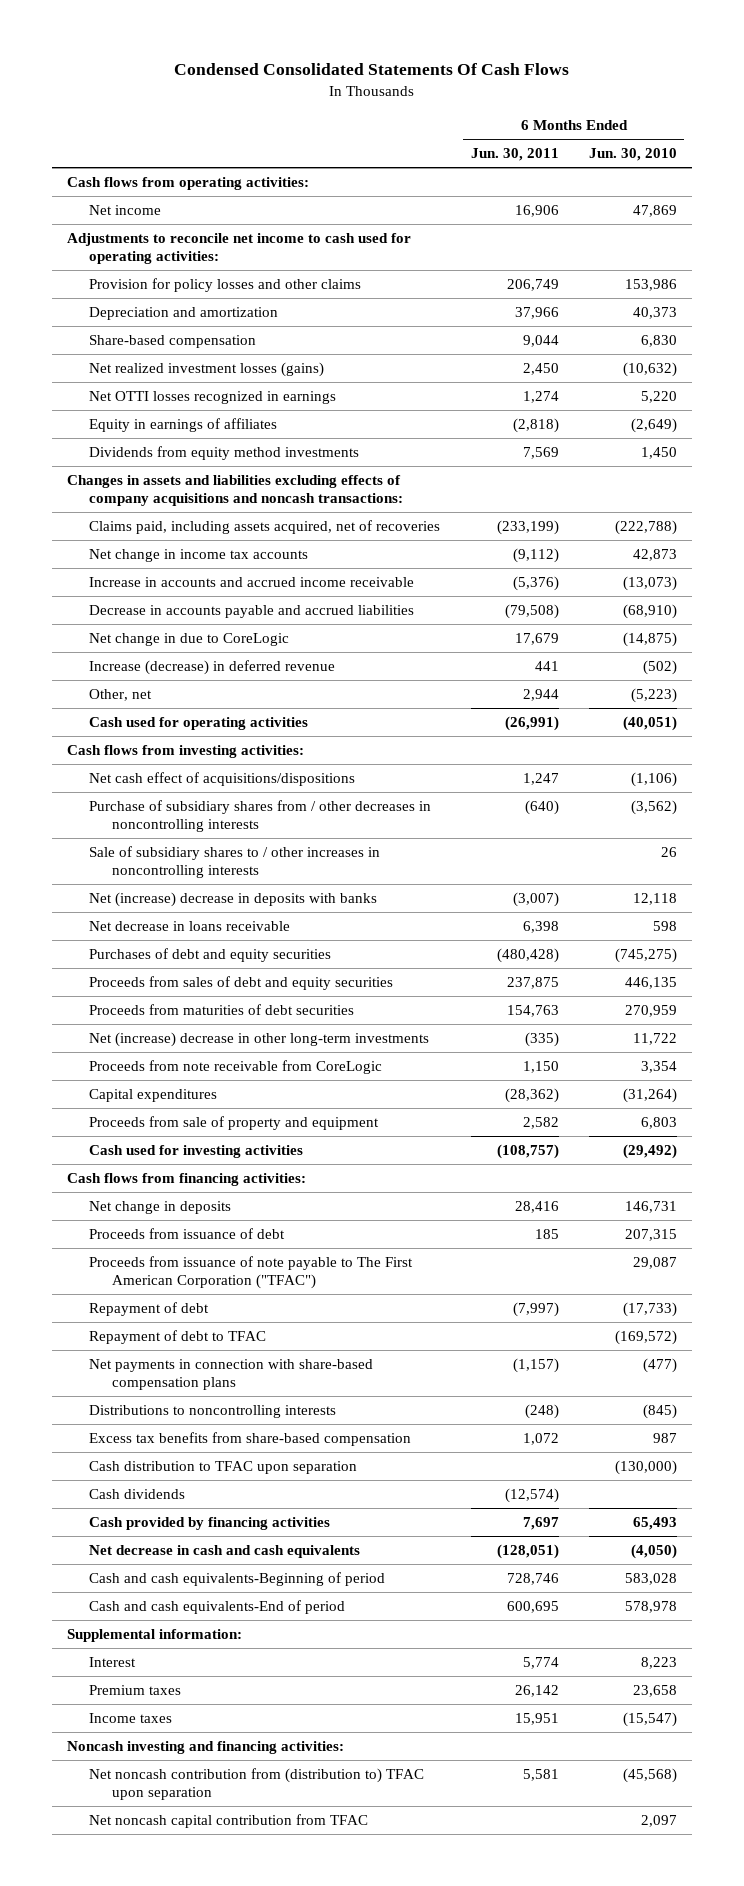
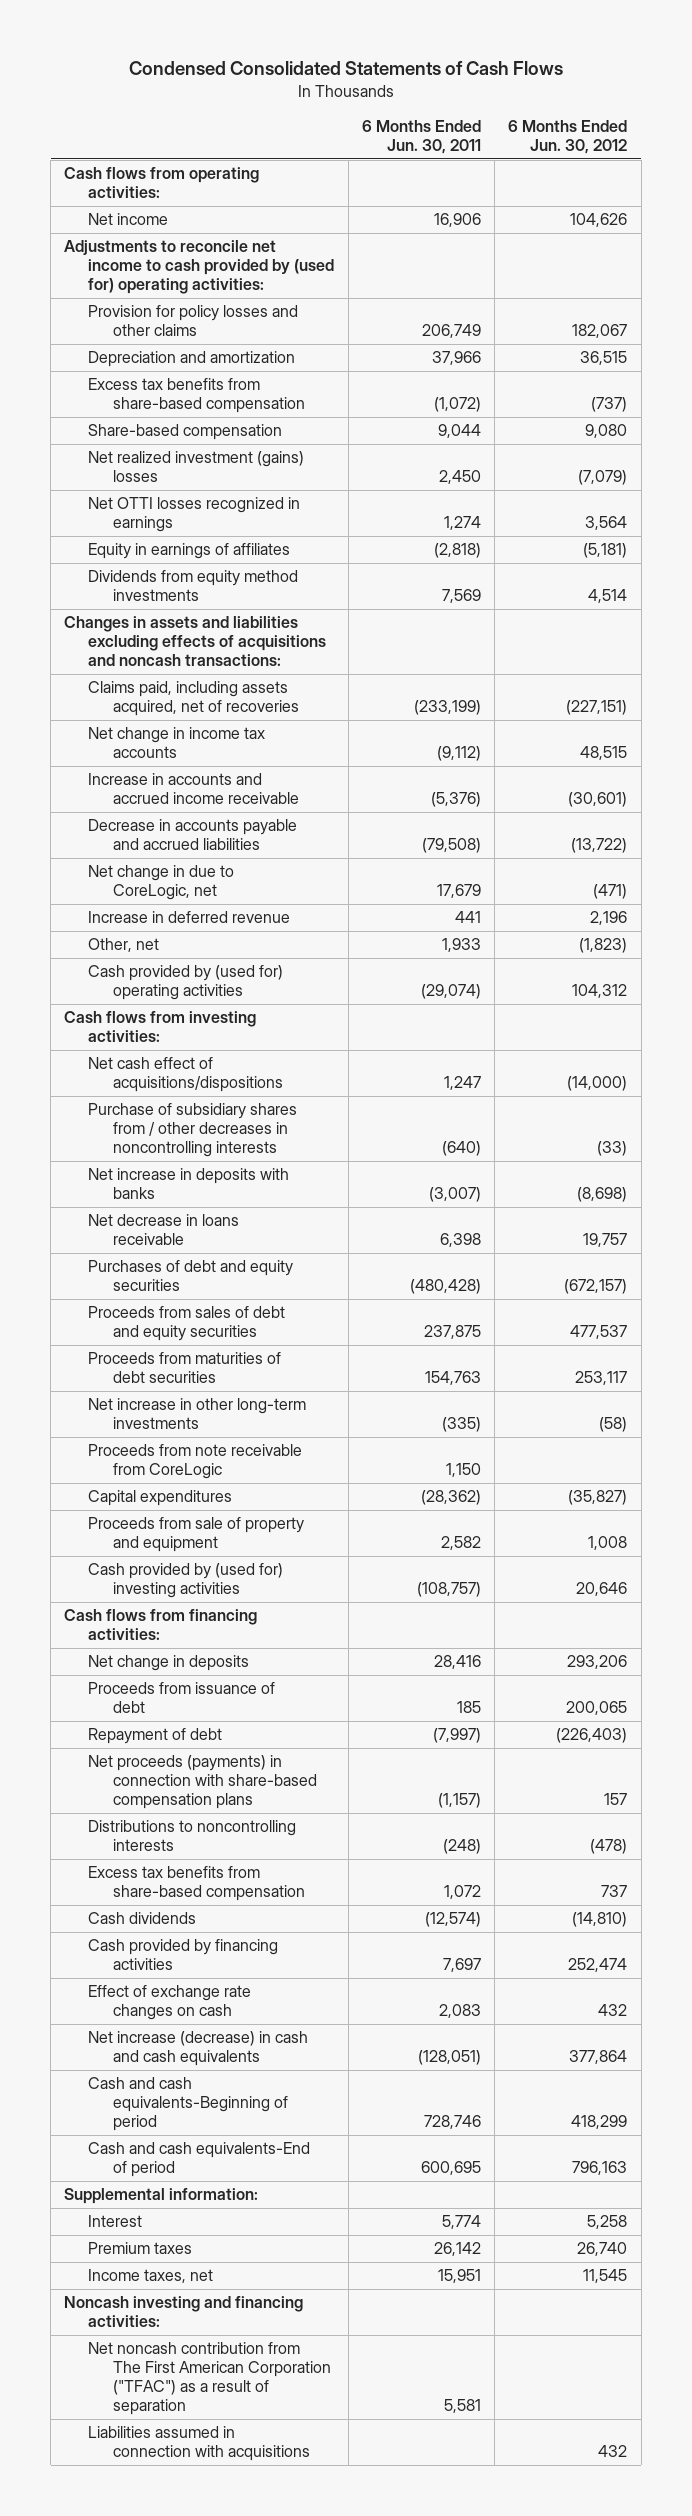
- Condensed Consolidated Statements Of Cash Flows
+ Condensed Consolidated Statements of Cash Flows
- | 6 Months Ended Jun. 30, 2011 | 6 Months Ended Jun. 30, 2010
+ | 6 Months Ended Jun. 30, 2011 | 6 Months Ended Jun. 30, 2012
- Adjustments to reconcile net income to cash used for operating activities:
+ Adjustments to reconcile net income to cash provided by (used for) operating activities:
+ Excess tax benefits from share-based compensation | (1,072) | (737)
- Net realized investment losses (gains) | 2,450 | (10,632)
+ Net realized investment (gains) losses | 2,450 | (7,079)
- Changes in assets and liabilities excluding effects of company acquisitions and noncash transactions:
+ Changes in assets and liabilities excluding effects of acquisitions and noncash transactions:
- Net change in due to CoreLogic | 17,679 | (14,875)
- Increase (decrease) in deferred revenue | 441 | (502)
- Other, net | 2,944 | (5,223)
- Cash used for operating activities | (26,991) | (40,051)
+ Net change in due to CoreLogic, net | 17,679 | (471)
+ Increase in deferred revenue | 441 | 2,196
+ Other, net | 1,933 | (1,823)
+ Cash provided by (used for) operating activities | (29,074) | 104,312
- Sale of subsidiary shares to / other increases in noncontrolling interests | | 26
- Net (increase) decrease in deposits with banks | (3,007) | 12,118
+ Net increase in deposits with banks | (3,007) | (8,698)
- Net (increase) decrease in other long-term investments | (335) | 11,722
+ Net increase in other long-term investments | (335) | (58)
- Cash used for investing activities | (108,757) | (29,492)
+ Cash provided by (used for) investing activities | (108,757) | 20,646
- Proceeds from issuance of note payable to The First American Corporation ("TFAC") | | 29,087
- Repayment of debt to TFAC | | (169,572)
- Net payments in connection with share-based compensation plans | (1,157) | (477)
+ Net proceeds (payments) in connection with share-based compensation plans | (1,157) | 157
- Cash distribution to TFAC upon separation | | (130,000)
- Net decrease in cash and cash equivalents | (128,051) | (4,050)
+ Effect of exchange rate changes on cash | 2,083 | 432
+ Net increase (decrease) in cash and cash equivalents | (128,051) | 377,864
- Income taxes | 15,951 | (15,547)
+ Income taxes, net | 15,951 | 11,545
- Net noncash contribution from (distribution to) TFAC upon separation | 5,581 | (45,568)
- Net noncash capital contribution from TFAC | | 2,097
+ Net noncash contribution from The First American Corporation ("TFAC") as a result of separation | 5,581 |
+ Liabilities assumed in connection with acquisitions | | 432

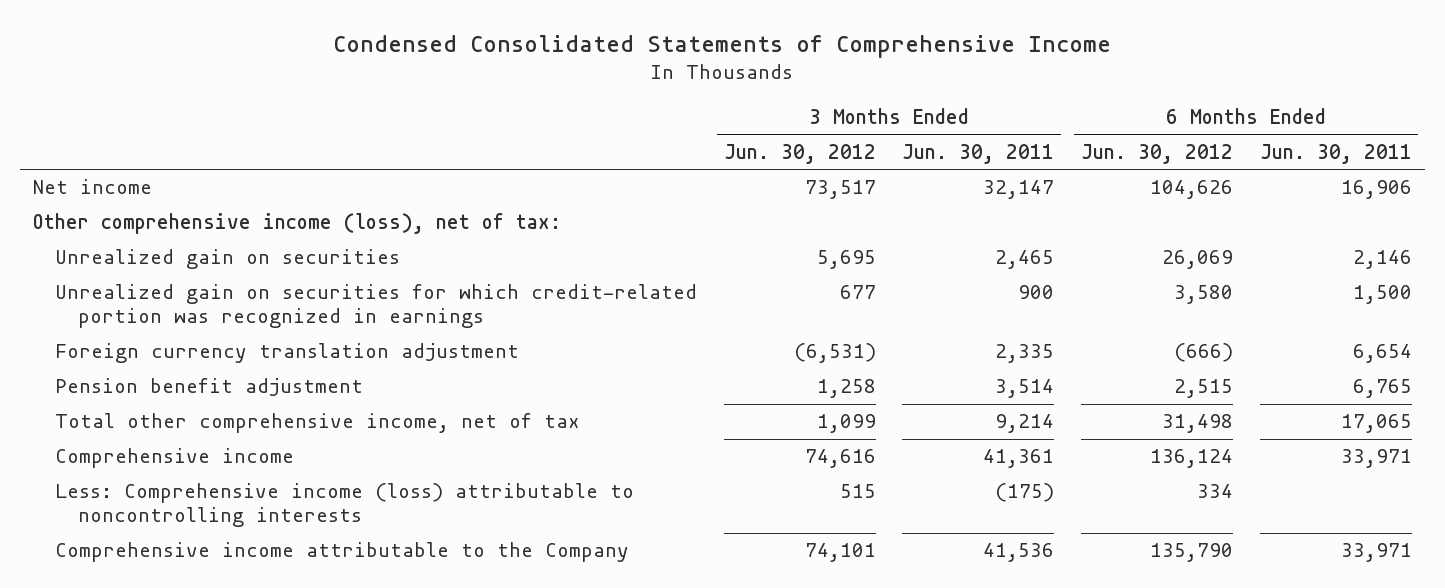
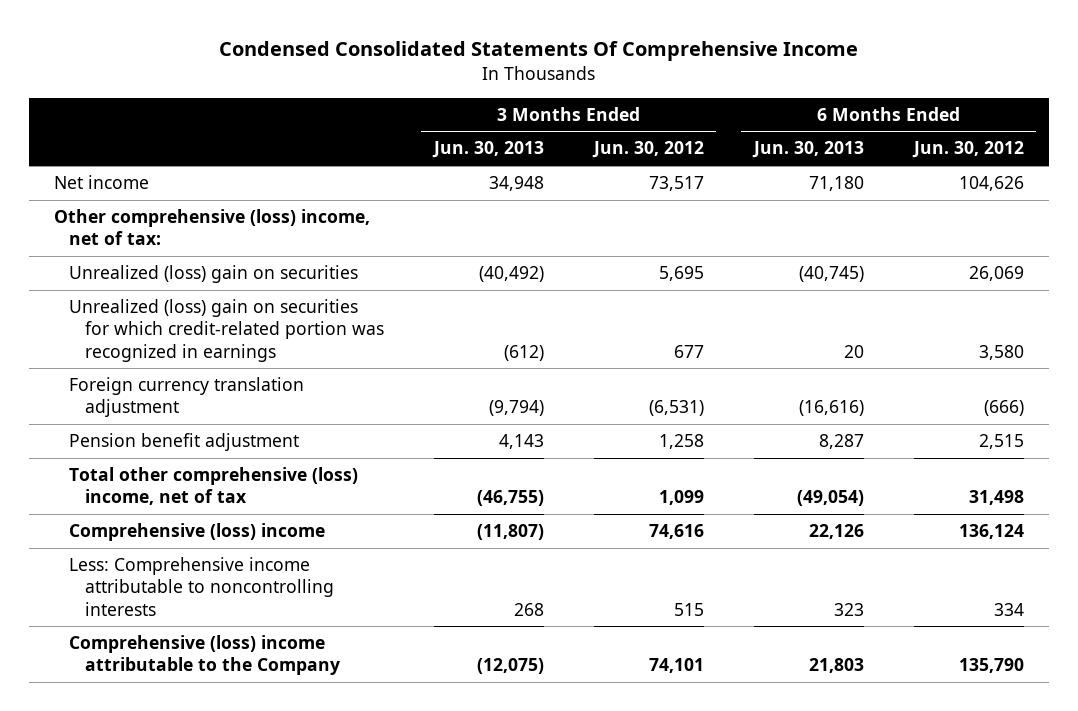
- Condensed Consolidated Statements of Comprehensive Income
+ Condensed Consolidated Statements Of Comprehensive Income
- | 3 Months Ended Jun. 30, 2012 | 3 Months Ended Jun. 30, 2011 | 6 Months Ended Jun. 30, 2012 | 6 Months Ended Jun. 30, 2011
+ | 3 Months Ended Jun. 30, 2013 | 3 Months Ended Jun. 30, 2012 | 6 Months Ended Jun. 30, 2013 | 6 Months Ended Jun. 30, 2012
- Other comprehensive income (loss), net of tax:
- Unrealized gain on securities | 5,695 | 2,465 | 26,069 | 2,146
- Unrealized gain on securities for which credit-related portion was recognized in earnings | 677 | 900 | 3,580 | 1,500
+ Other comprehensive (loss) income, net of tax:
+ Unrealized (loss) gain on securities | (40,492) | 5,695 | (40,745) | 26,069
+ Unrealized (loss) gain on securities for which credit-related portion was recognized in earnings | (612) | 677 | 20 | 3,580
- Total other comprehensive income, net of tax | 1,099 | 9,214 | 31,498 | 17,065
- Comprehensive income | 74,616 | 41,361 | 136,124 | 33,971
- Less: Comprehensive income (loss) attributable to noncontrolling interests | 515 | (175) | 334 |
- Comprehensive income attributable to the Company | 74,101 | 41,536 | 135,790 | 33,971
+ Total other comprehensive (loss) income, net of tax | (46,755) | 1,099 | (49,054) | 31,498
+ Comprehensive (loss) income | (11,807) | 74,616 | 22,126 | 136,124
+ Less: Comprehensive income attributable to noncontrolling interests | 268 | 515 | 323 | 334
+ Comprehensive (loss) income attributable to the Company | (12,075) | 74,101 | 21,803 | 135,790

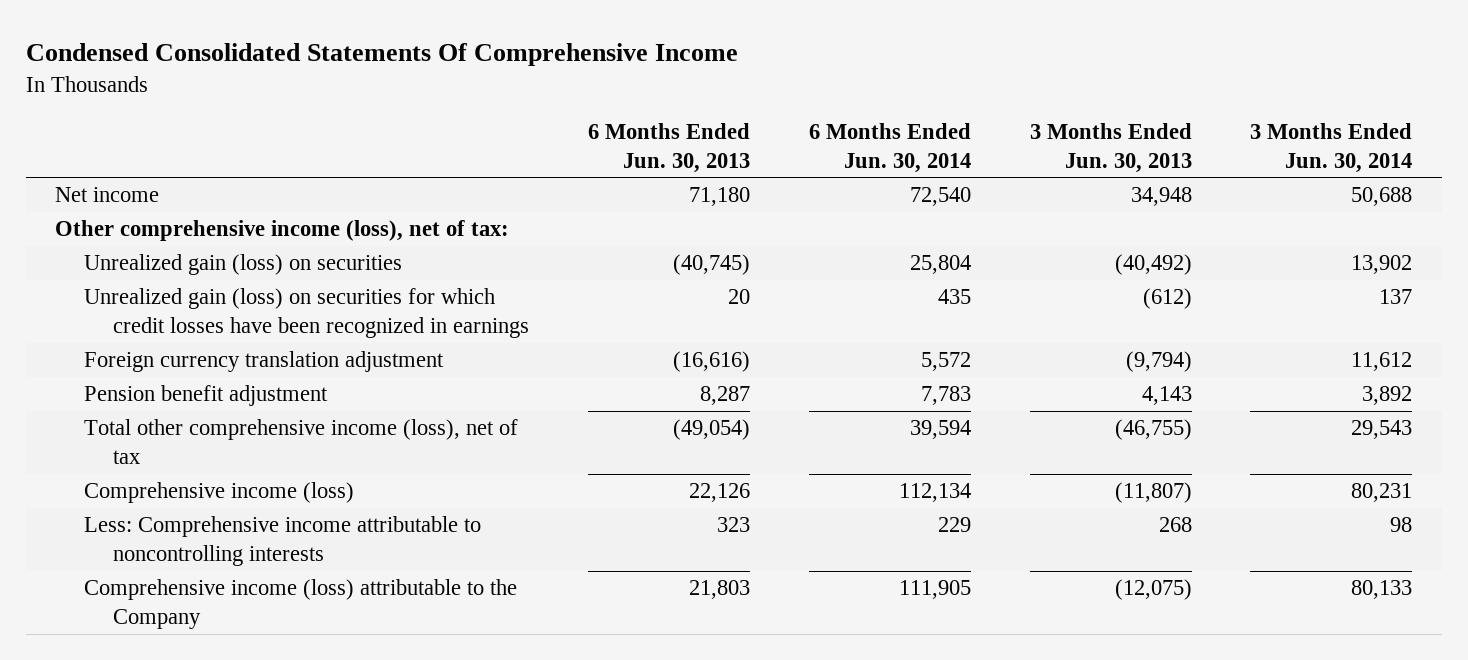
- | 3 Months Ended Jun. 30, 2013 | 3 Months Ended Jun. 30, 2012 | 6 Months Ended Jun. 30, 2013 | 6 Months Ended Jun. 30, 2012
+ | 6 Months Ended Jun. 30, 2013 | 6 Months Ended Jun. 30, 2014 | 3 Months Ended Jun. 30, 2013 | 3 Months Ended Jun. 30, 2014
- Other comprehensive (loss) income, net of tax:
- Unrealized (loss) gain on securities | (40,492) | 5,695 | (40,745) | 26,069
- Unrealized (loss) gain on securities for which credit-related portion was recognized in earnings | (612) | 677 | 20 | 3,580
+ Other comprehensive income (loss), net of tax:
+ Unrealized gain (loss) on securities | (40,745) | 25,804 | (40,492) | 13,902
+ Unrealized gain (loss) on securities for which credit losses have been recognized in earnings | 20 | 435 | (612) | 137
- Total other comprehensive (loss) income, net of tax | (46,755) | 1,099 | (49,054) | 31,498
- Comprehensive (loss) income | (11,807) | 74,616 | 22,126 | 136,124
+ Total other comprehensive income (loss), net of tax | (49,054) | 39,594 | (46,755) | 29,543
+ Comprehensive income (loss) | 22,126 | 112,134 | (11,807) | 80,231
- Comprehensive (loss) income attributable to the Company | (12,075) | 74,101 | 21,803 | 135,790
+ Comprehensive income (loss) attributable to the Company | 21,803 | 111,905 | (12,075) | 80,133

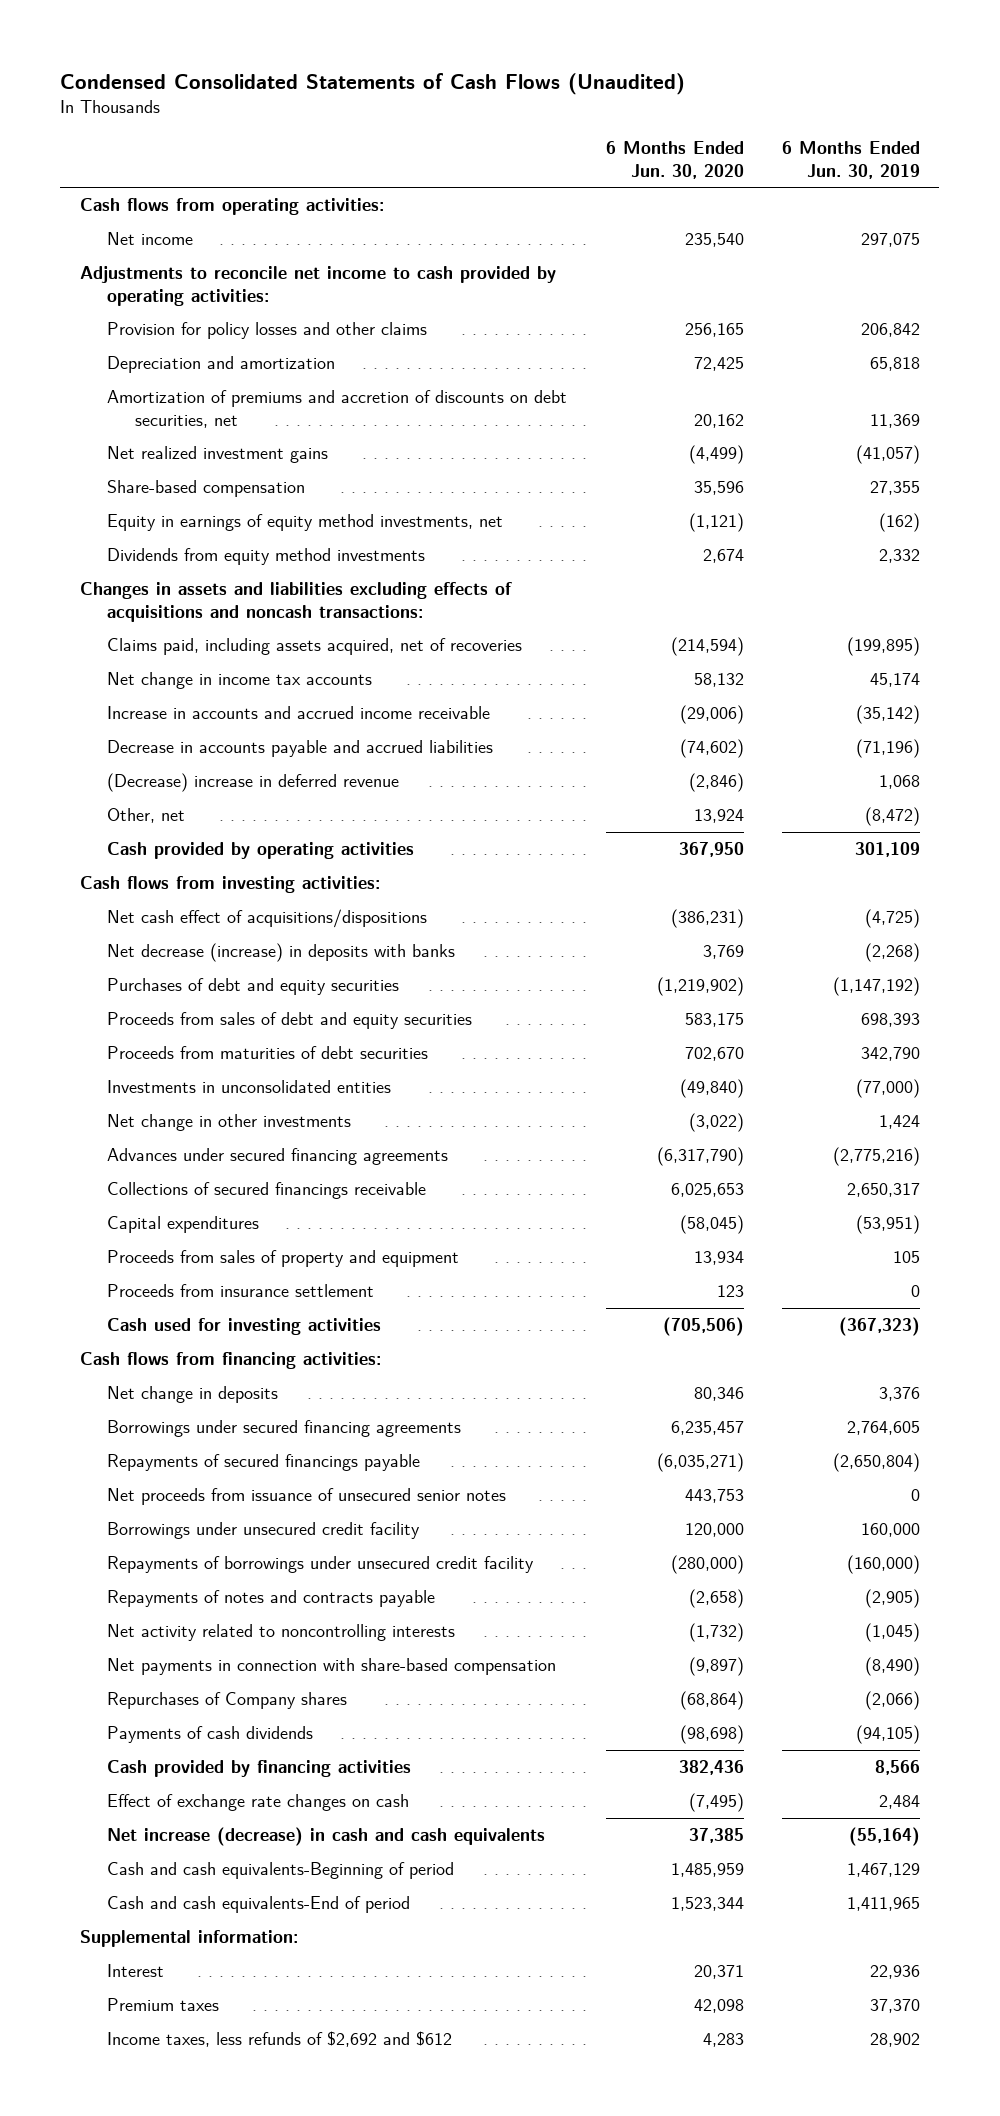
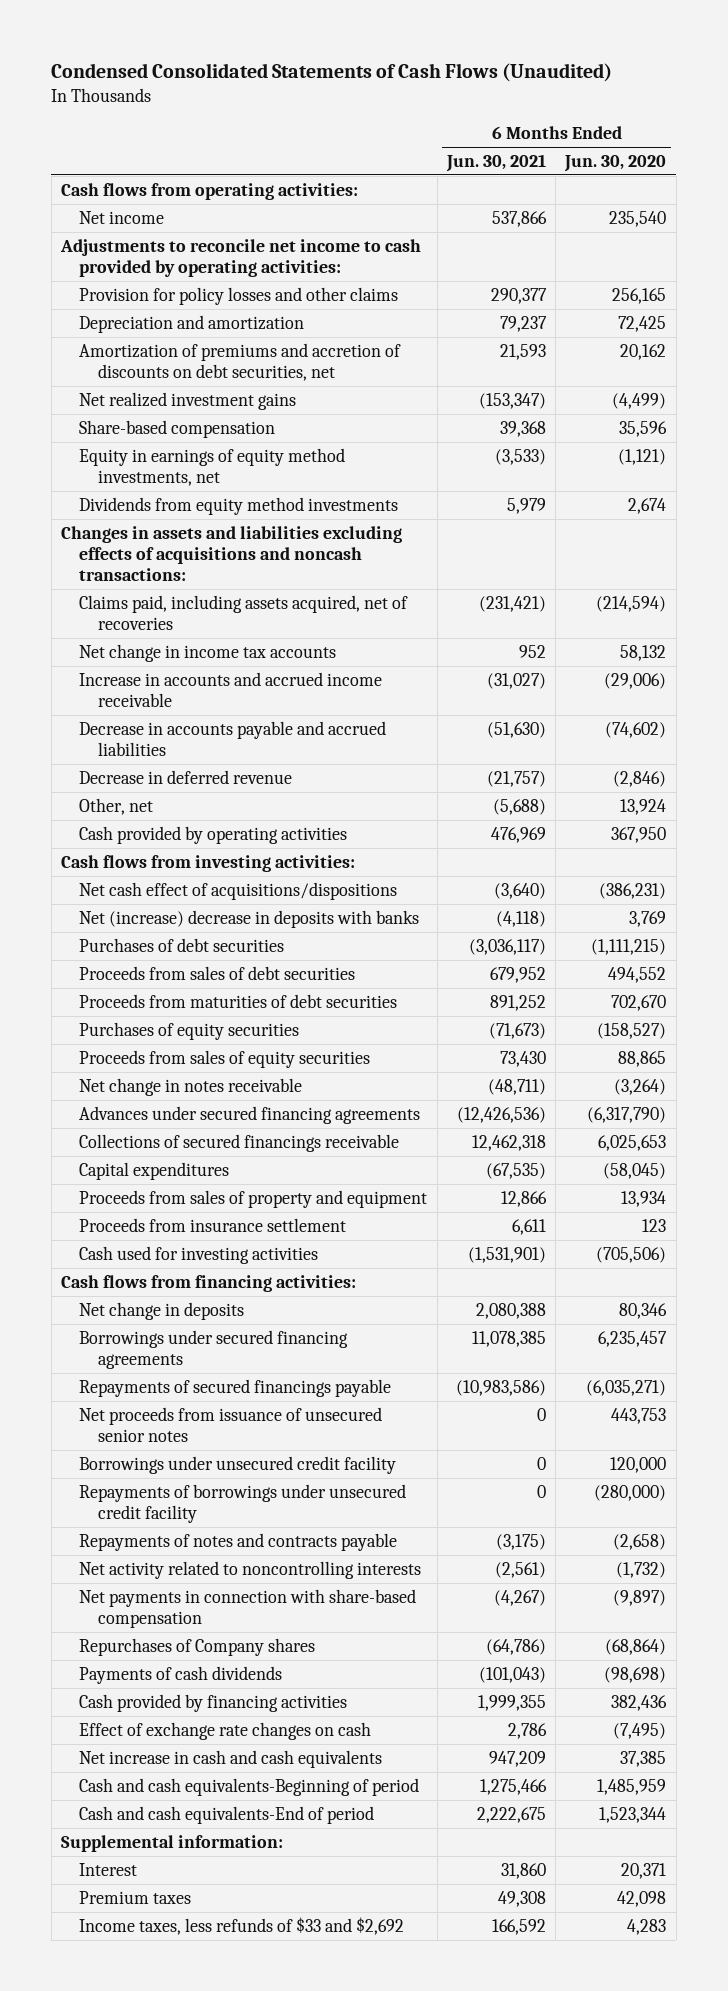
- | 6 Months Ended Jun. 30, 2020 | 6 Months Ended Jun. 30, 2019
+ | 6 Months Ended Jun. 30, 2021 | 6 Months Ended Jun. 30, 2020
- (Decrease) increase in deferred revenue | (2,846) | 1,068
+ Decrease in deferred revenue | (21,757) | (2,846)
- Net decrease (increase) in deposits with banks | 3,769 | (2,268)
- Purchases of debt and equity securities | (1,219,902) | (1,147,192)
- Proceeds from sales of debt and equity securities | 583,175 | 698,393
+ Net (increase) decrease in deposits with banks | (4,118) | 3,769
+ Purchases of debt securities | (3,036,117) | (1,111,215)
+ Proceeds from sales of debt securities | 679,952 | 494,552
- Investments in unconsolidated entities | (49,840) | (77,000)
- Net change in other investments | (3,022) | 1,424
+ Purchases of equity securities | (71,673) | (158,527)
+ Proceeds from sales of equity securities | 73,430 | 88,865
+ Net change in notes receivable | (48,711) | (3,264)
- Net increase (decrease) in cash and cash equivalents | 37,385 | (55,164)
+ Net increase in cash and cash equivalents | 947,209 | 37,385
- Income taxes, less refunds of $2,692 and $612 | 4,283 | 28,902
+ Income taxes, less refunds of $33 and $2,692 | 166,592 | 4,283

